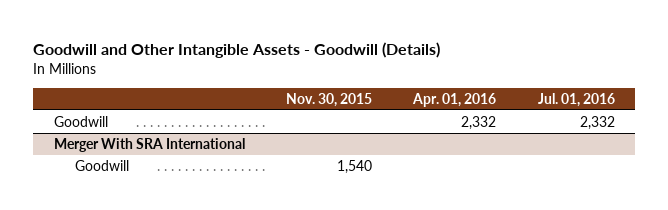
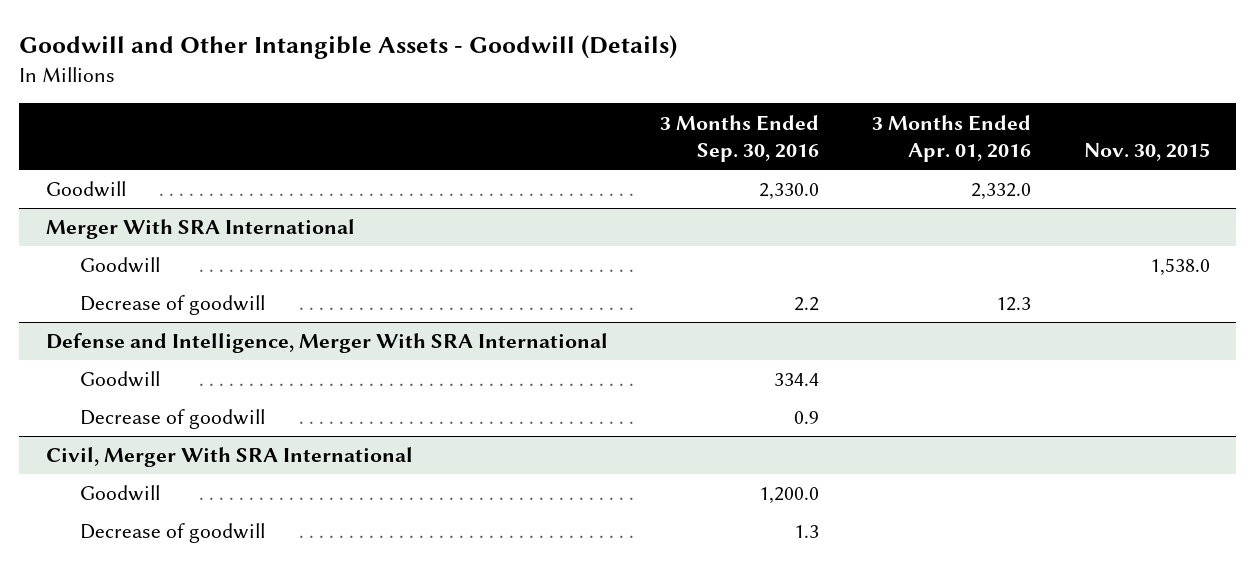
- | Nov. 30, 2015 | Apr. 01, 2016 | Jul. 01, 2016
+ | 3 Months Ended Sep. 30, 2016 | 3 Months Ended Apr. 01, 2016 | Nov. 30, 2015
@ Merger With SRA International
- Goodwill | 1,540 | |
+ Goodwill | | | 1,538.0
+ Decrease of goodwill | 2.2 | 12.3 |
+ Defense and Intelligence, Merger With SRA International
+ Goodwill | 334.4 | |
+ Decrease of goodwill | 0.9 | |
+ Civil, Merger With SRA International
+ Goodwill | 1,200.0 | |
+ Decrease of goodwill | 1.3 | |

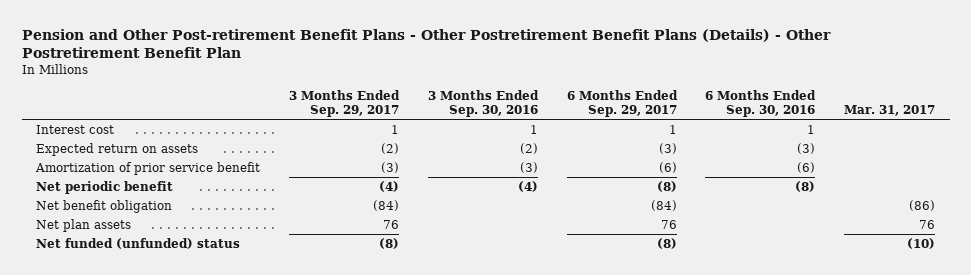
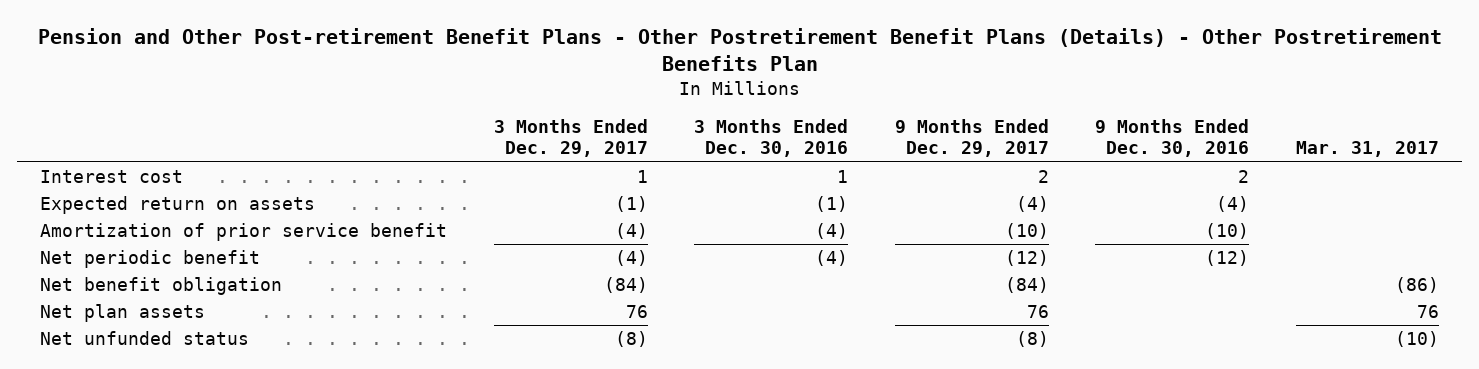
- Pension and Other Post-retirement Benefit Plans - Other Postretirement Benefit Plans (Details) - Other Postretirement Benefit Plan
+ Pension and Other Post-retirement Benefit Plans - Other Postretirement Benefit Plans (Details) - Other Postretirement Benefits Plan
- | 3 Months Ended Sep. 29, 2017 | 3 Months Ended Sep. 30, 2016 | 6 Months Ended Sep. 29, 2017 | 6 Months Ended Sep. 30, 2016 | Mar. 31, 2017
+ | 3 Months Ended Dec. 29, 2017 | 3 Months Ended Dec. 30, 2016 | 9 Months Ended Dec. 29, 2017 | 9 Months Ended Dec. 30, 2016 | Mar. 31, 2017
- Net funded (unfunded) status | (8) | | (8) | | (10)
+ Net unfunded status | (8) | | (8) | | (10)

